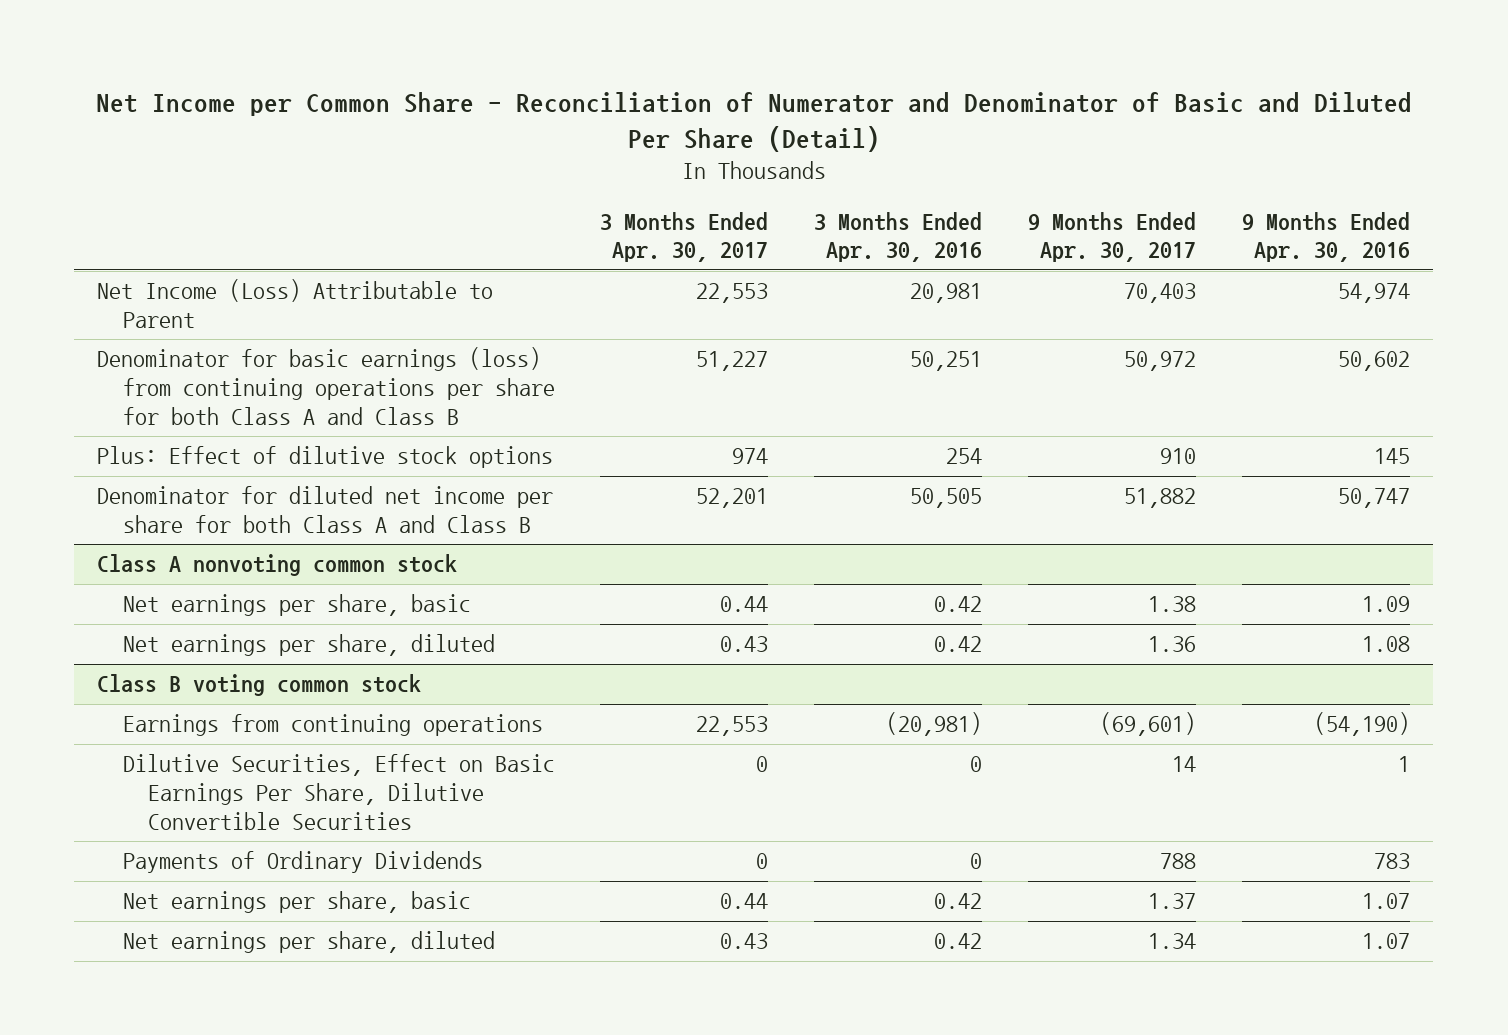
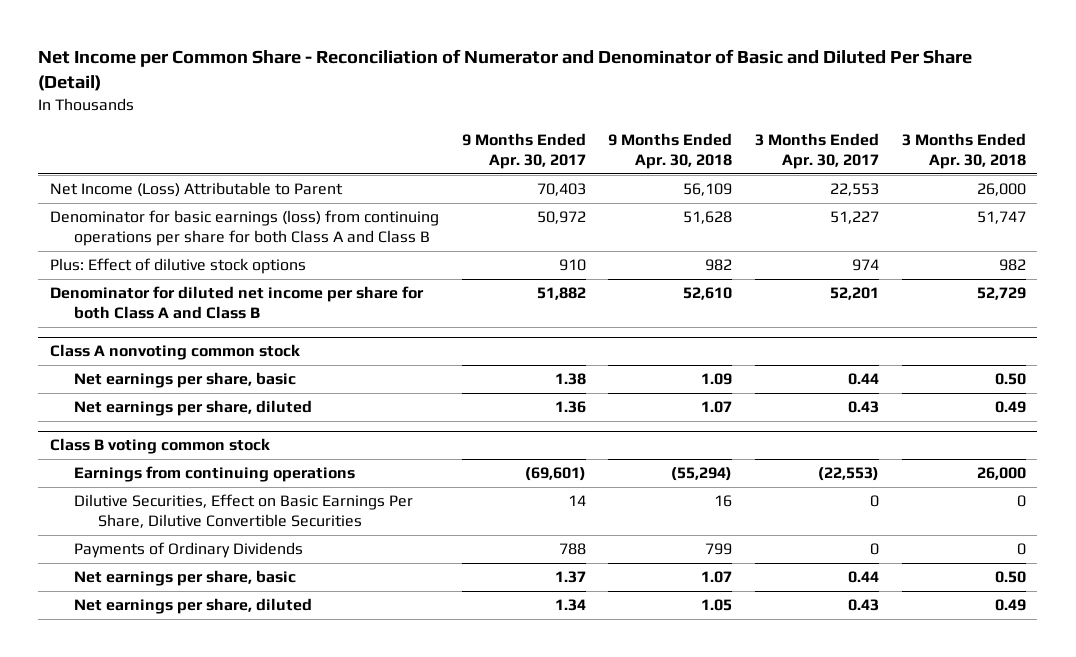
- | 3 Months Ended Apr. 30, 2017 | 3 Months Ended Apr. 30, 2016 | 9 Months Ended Apr. 30, 2017 | 9 Months Ended Apr. 30, 2016
+ | 9 Months Ended Apr. 30, 2017 | 9 Months Ended Apr. 30, 2018 | 3 Months Ended Apr. 30, 2017 | 3 Months Ended Apr. 30, 2018
@ Class B voting common stock
- Earnings from continuing operations | 22,553 | (20,981) | (69,601) | (54,190)
+ Earnings from continuing operations | (69,601) | (55,294) | (22,553) | 26,000

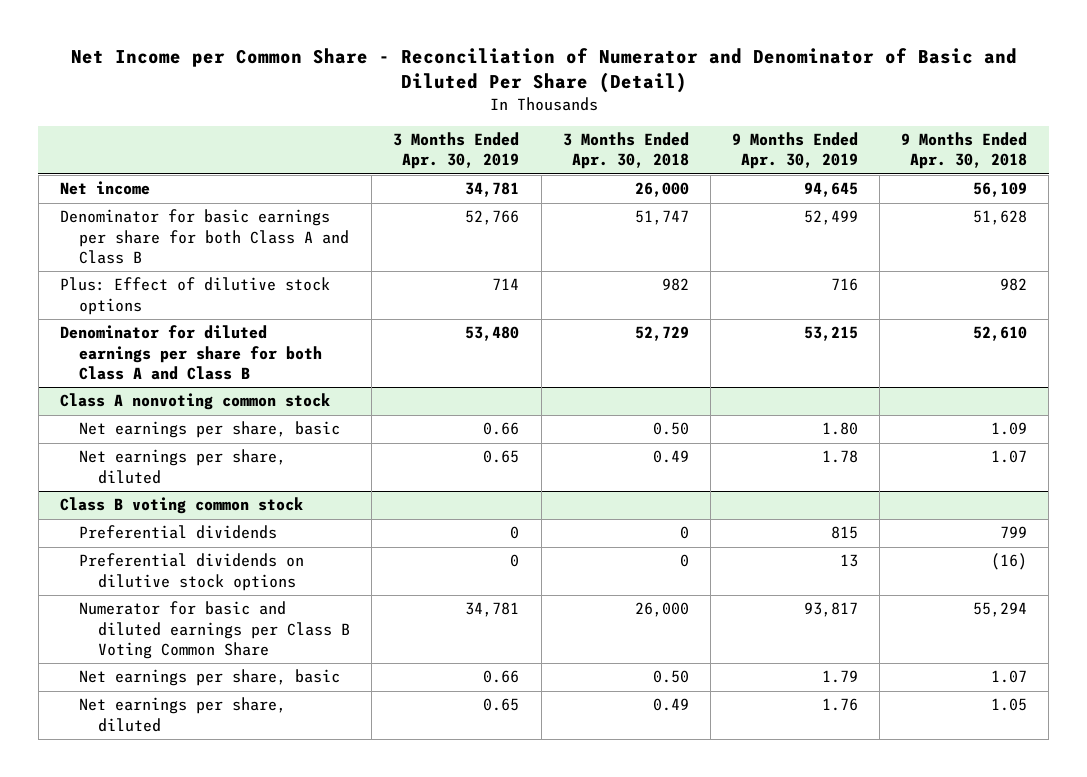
- | 9 Months Ended Apr. 30, 2017 | 9 Months Ended Apr. 30, 2018 | 3 Months Ended Apr. 30, 2017 | 3 Months Ended Apr. 30, 2018
+ | 3 Months Ended Apr. 30, 2019 | 3 Months Ended Apr. 30, 2018 | 9 Months Ended Apr. 30, 2019 | 9 Months Ended Apr. 30, 2018
- Net Income (Loss) Attributable to Parent | 70,403 | 56,109 | 22,553 | 26,000
- Denominator for basic earnings (loss) from continuing operations per share for both Class A and Class B | 50,972 | 51,628 | 51,227 | 51,747
+ Net income | 34,781 | 26,000 | 94,645 | 56,109
+ Denominator for basic earnings per share for both Class A and Class B | 52,766 | 51,747 | 52,499 | 51,628
- Denominator for diluted net income per share for both Class A and Class B | 51,882 | 52,610 | 52,201 | 52,729
+ Denominator for diluted earnings per share for both Class A and Class B | 53,480 | 52,729 | 53,215 | 52,610
@ Class B voting common stock
- Earnings from continuing operations | (69,601) | (55,294) | (22,553) | 26,000
- Dilutive Securities, Effect on Basic Earnings Per Share, Dilutive Convertible Securities | 14 | 16 | 0 | 0
- Payments of Ordinary Dividends | 788 | 799 | 0 | 0
+ Preferential dividends | 0 | 0 | 815 | 799
+ Preferential dividends on dilutive stock options | 0 | 0 | 13 | (16)
+ Numerator for basic and diluted earnings per Class B Voting Common Share | 34,781 | 26,000 | 93,817 | 55,294

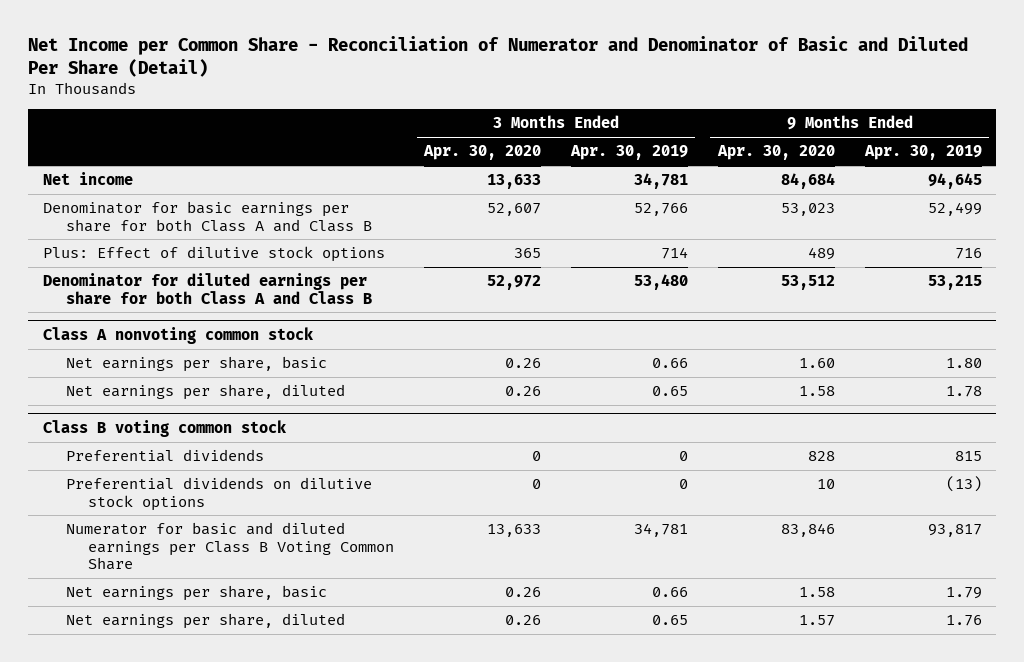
- | 3 Months Ended Apr. 30, 2019 | 3 Months Ended Apr. 30, 2018 | 9 Months Ended Apr. 30, 2019 | 9 Months Ended Apr. 30, 2018
+ | 3 Months Ended Apr. 30, 2020 | 3 Months Ended Apr. 30, 2019 | 9 Months Ended Apr. 30, 2020 | 9 Months Ended Apr. 30, 2019
@ Class B voting common stock
- Preferential dividends on dilutive stock options | 0 | 0 | 13 | (16)
+ Preferential dividends on dilutive stock options | 0 | 0 | 10 | (13)

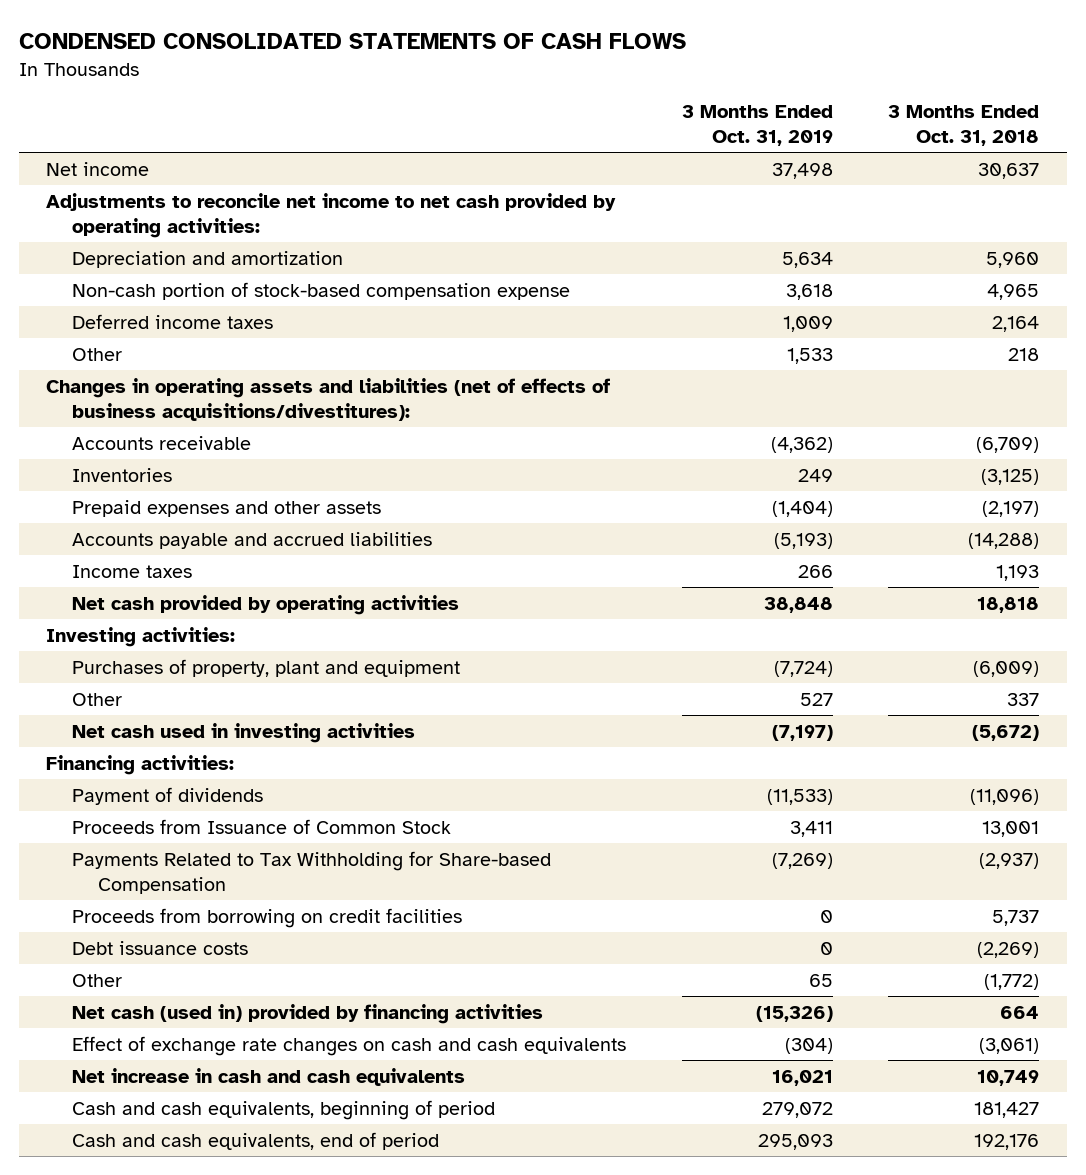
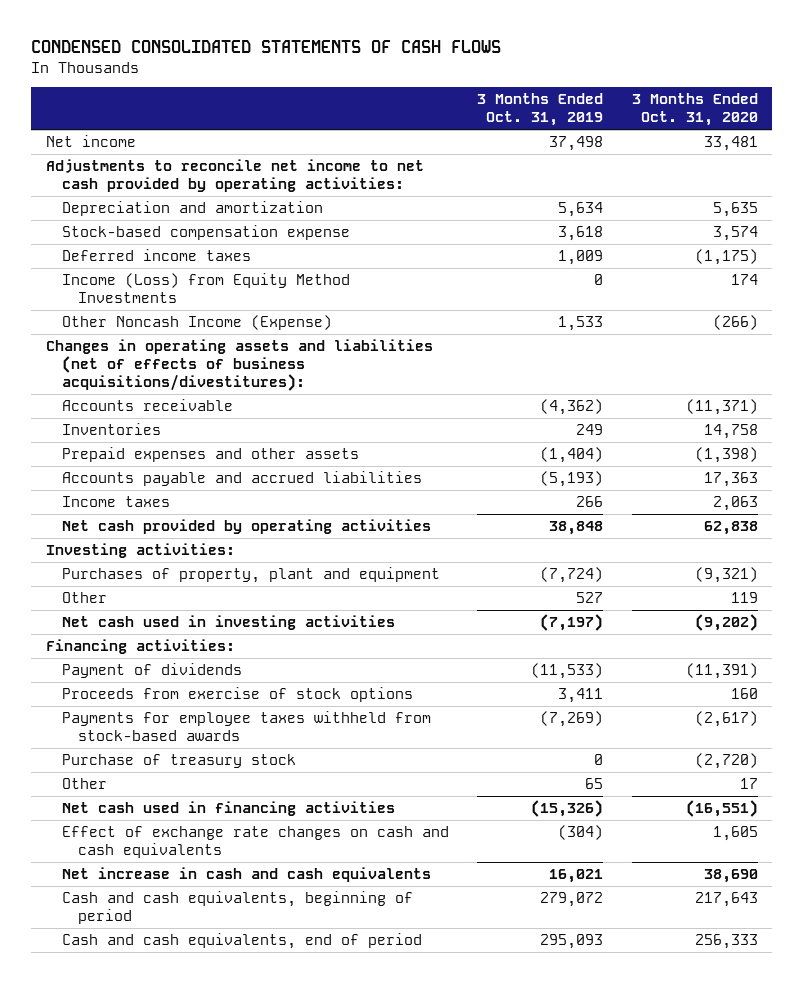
- | 3 Months Ended Oct. 31, 2019 | 3 Months Ended Oct. 31, 2018
+ | 3 Months Ended Oct. 31, 2019 | 3 Months Ended Oct. 31, 2020
- Non-cash portion of stock-based compensation expense | 3,618 | 4,965
+ Stock-based compensation expense | 3,618 | 3,574
- Other | 1,533 | 218
+ Income (Loss) from Equity Method Investments | 0 | 174
+ Other Noncash Income (Expense) | 1,533 | (266)
- Proceeds from Issuance of Common Stock | 3,411 | 13,001
- Payments Related to Tax Withholding for Share-based Compensation | (7,269) | (2,937)
- Proceeds from borrowing on credit facilities | 0 | 5,737
- Debt issuance costs | 0 | (2,269)
+ Proceeds from exercise of stock options | 3,411 | 160
+ Payments for employee taxes withheld from stock-based awards | (7,269) | (2,617)
+ Purchase of treasury stock | 0 | (2,720)
- Net cash (used in) provided by financing activities | (15,326) | 664
+ Net cash used in financing activities | (15,326) | (16,551)

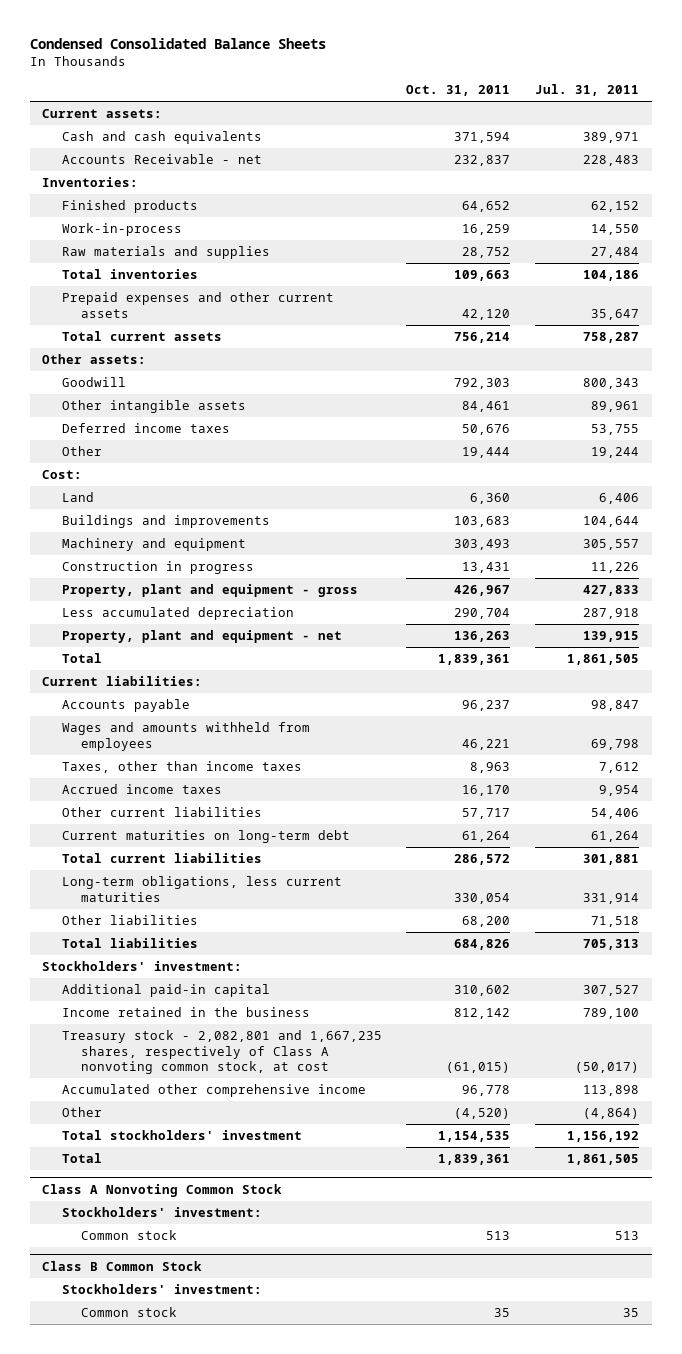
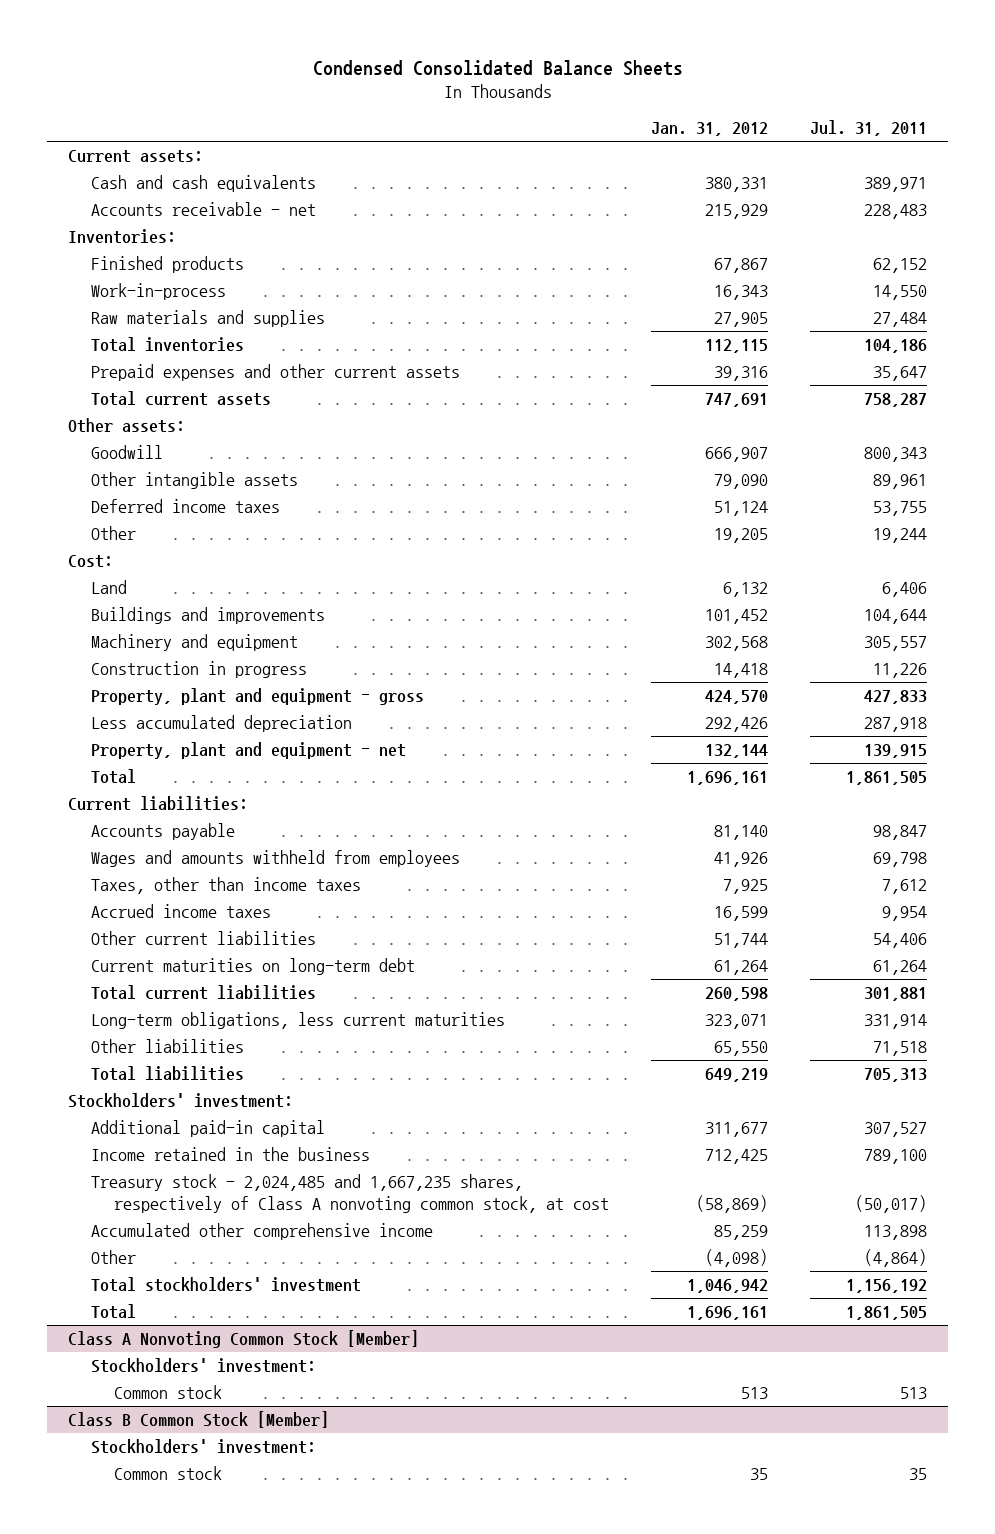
- | Oct. 31, 2011 | Jul. 31, 2011
+ | Jan. 31, 2012 | Jul. 31, 2011
- Accounts Receivable - net | 232,837 | 228,483
+ Accounts receivable - net | 215,929 | 228,483
- Treasury stock - 2,082,801 and 1,667,235 shares, respectively of Class A nonvoting common stock, at cost | (61,015) | (50,017)
+ Treasury stock - 2,024,485 and 1,667,235 shares, respectively of Class A nonvoting common stock, at cost | (58,869) | (50,017)
- Class A Nonvoting Common Stock
+ Class A Nonvoting Common Stock [Member]
- Class B Common Stock
+ Class B Common Stock [Member]

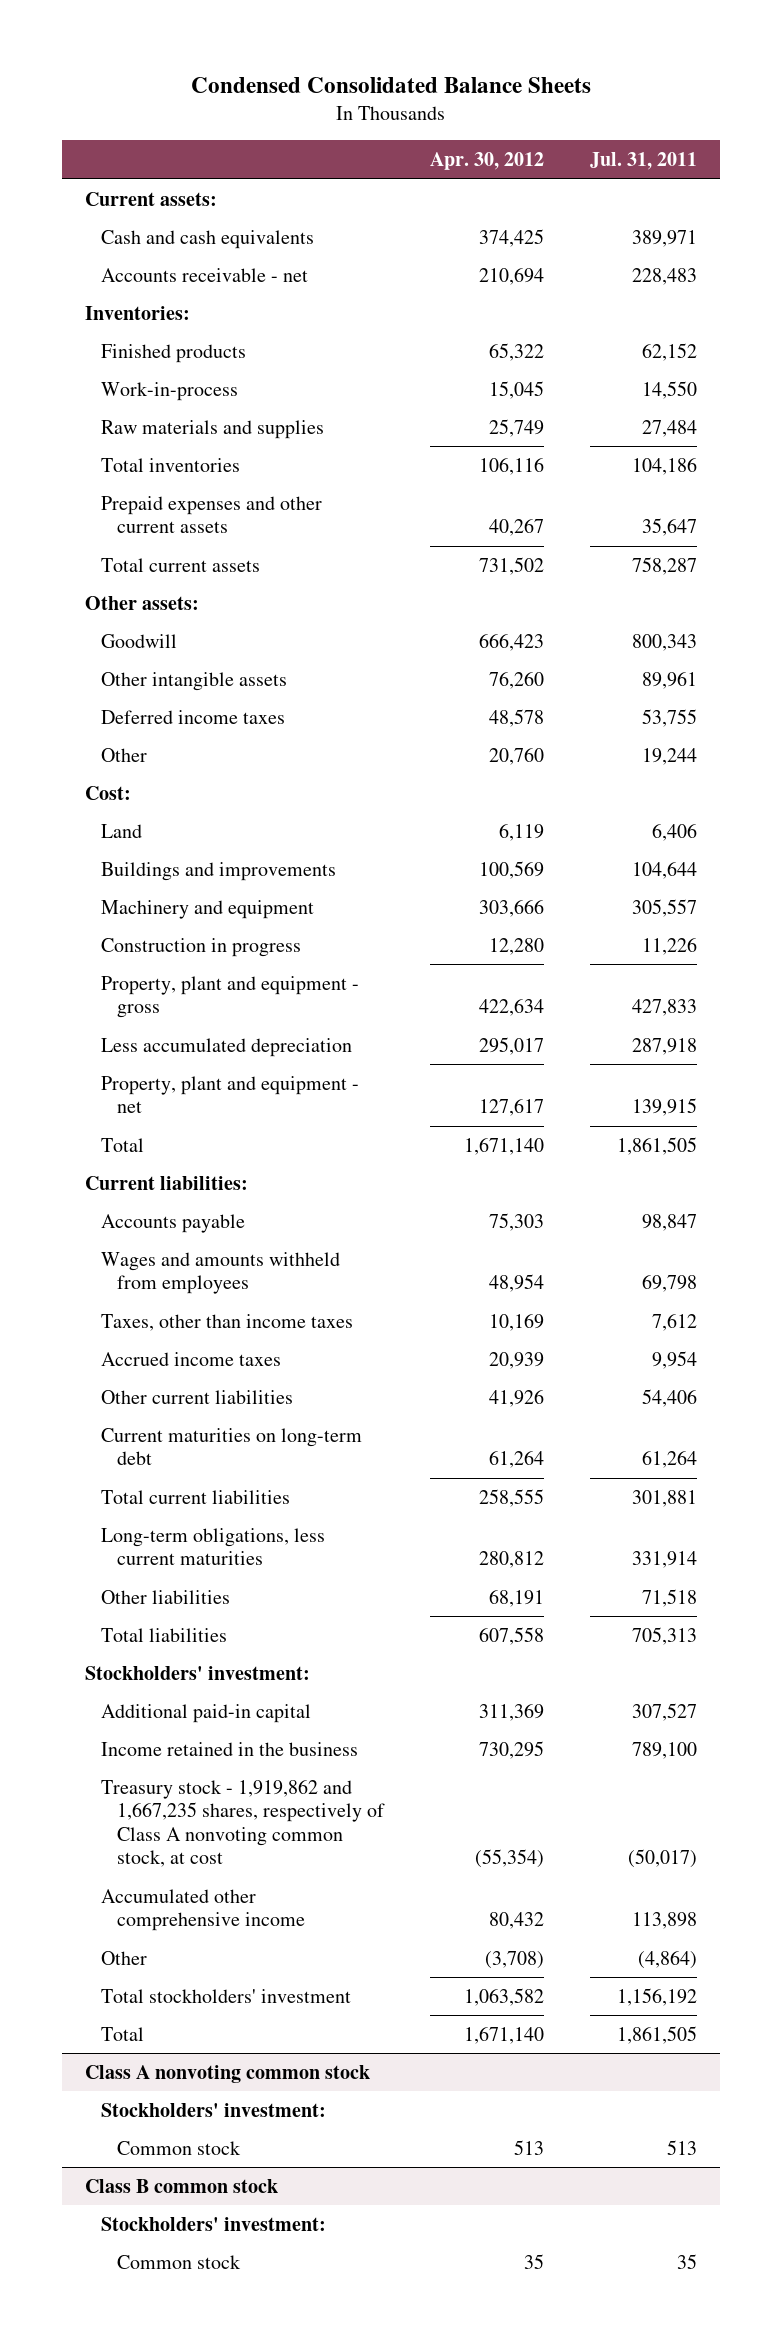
- | Jan. 31, 2012 | Jul. 31, 2011
+ | Apr. 30, 2012 | Jul. 31, 2011
- Treasury stock - 2,024,485 and 1,667,235 shares, respectively of Class A nonvoting common stock, at cost | (58,869) | (50,017)
+ Treasury stock - 1,919,862 and 1,667,235 shares, respectively of Class A nonvoting common stock, at cost | (55,354) | (50,017)
- Class A Nonvoting Common Stock [Member]
+ Class A nonvoting common stock
- Class B Common Stock [Member]
+ Class B common stock

